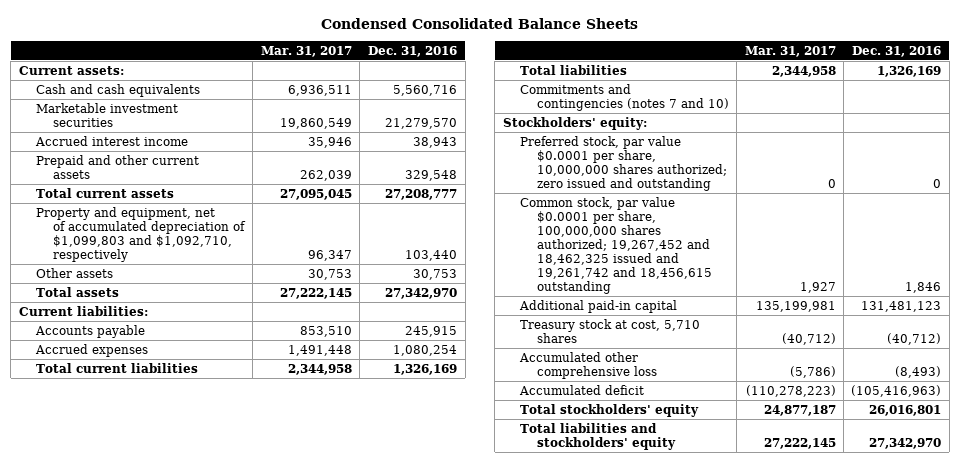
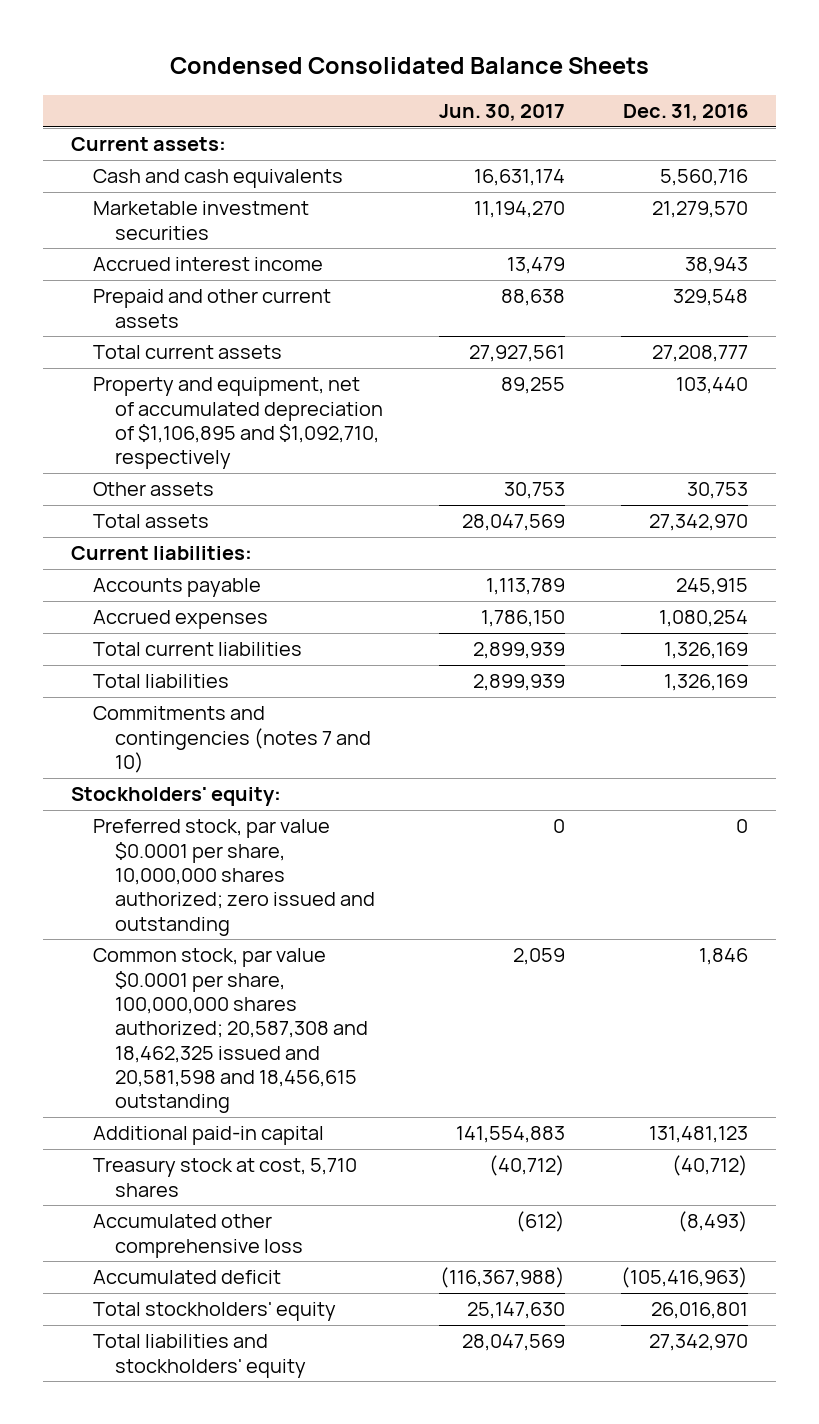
- | Mar. 31, 2017 | Dec. 31, 2016
+ | Jun. 30, 2017 | Dec. 31, 2016
- Property and equipment, net of accumulated depreciation of $1,099,803 and $1,092,710, respectively | 96,347 | 103,440
+ Property and equipment, net of accumulated depreciation of $1,106,895 and $1,092,710, respectively | 89,255 | 103,440
- Common stock, par value $0.0001 per share, 100,000,000 shares authorized; 19,267,452 and 18,462,325 issued and 19,261,742 and 18,456,615 outstanding | 1,927 | 1,846
+ Common stock, par value $0.0001 per share, 100,000,000 shares authorized; 20,587,308 and 18,462,325 issued and 20,581,598 and 18,456,615 outstanding | 2,059 | 1,846

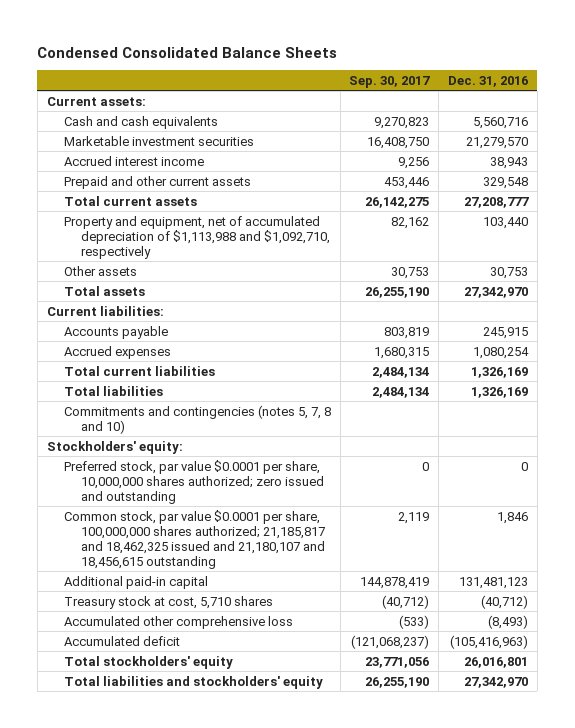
- | Jun. 30, 2017 | Dec. 31, 2016
+ | Sep. 30, 2017 | Dec. 31, 2016
- Property and equipment, net of accumulated depreciation of $1,106,895 and $1,092,710, respectively | 89,255 | 103,440
+ Property and equipment, net of accumulated depreciation of $1,113,988 and $1,092,710, respectively | 82,162 | 103,440
- Commitments and contingencies (notes 7 and 10)
+ Commitments and contingencies (notes 5, 7, 8 and 10)
- Common stock, par value $0.0001 per share, 100,000,000 shares authorized; 20,587,308 and 18,462,325 issued and 20,581,598 and 18,456,615 outstanding | 2,059 | 1,846
+ Common stock, par value $0.0001 per share, 100,000,000 shares authorized; 21,185,817 and 18,462,325 issued and 21,180,107 and 18,456,615 outstanding | 2,119 | 1,846

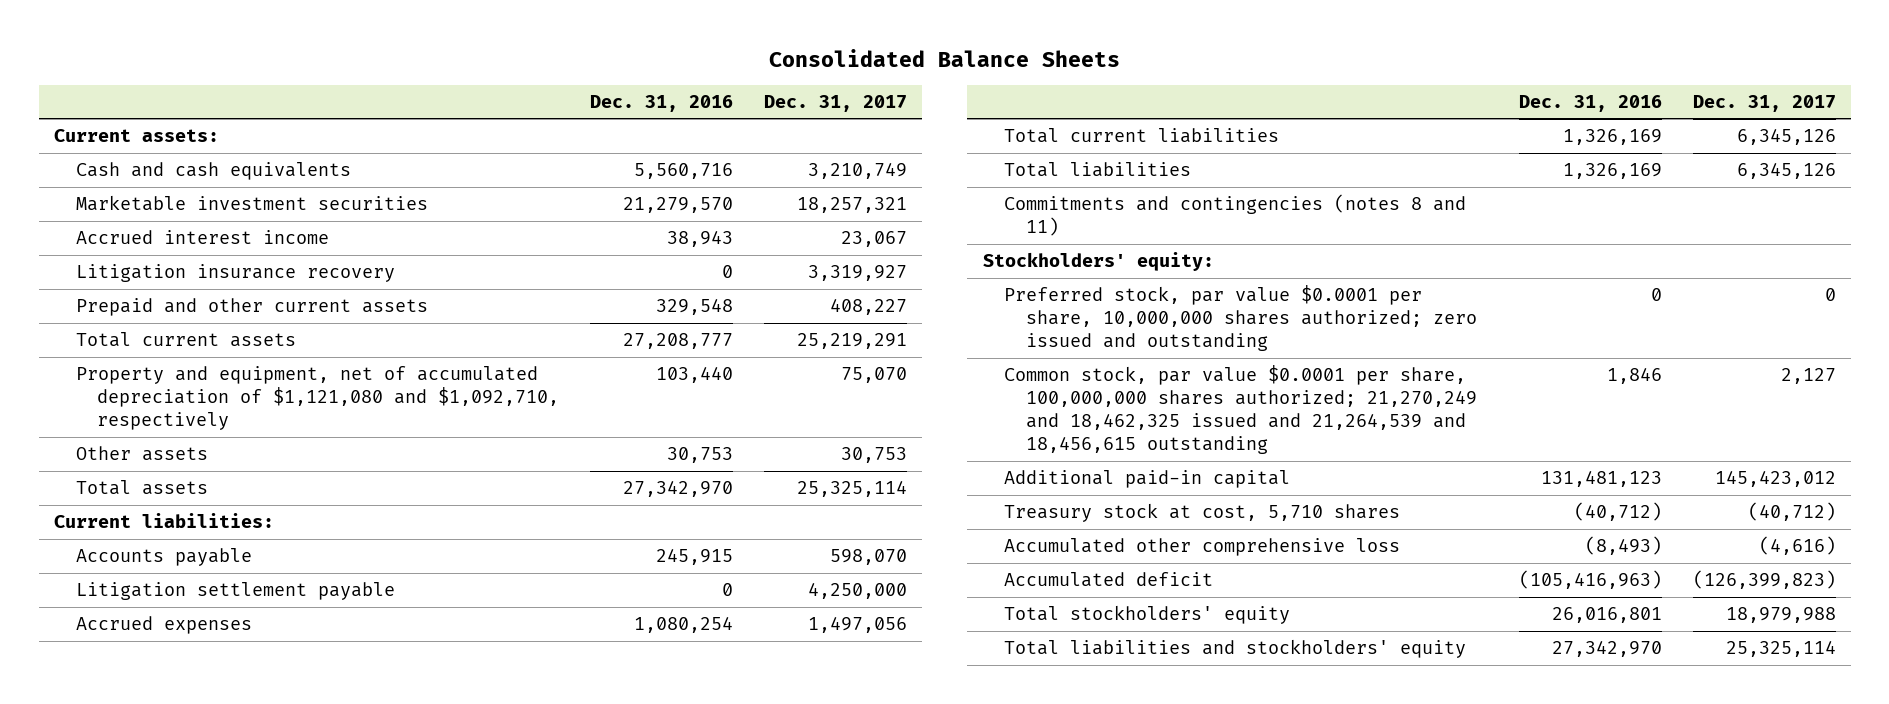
- Condensed Consolidated Balance Sheets
+ Consolidated Balance Sheets
- | Sep. 30, 2017 | Dec. 31, 2016
+ | Dec. 31, 2016 | Dec. 31, 2017
+ Litigation insurance recovery | 0 | 3,319,927
- Property and equipment, net of accumulated depreciation of $1,113,988 and $1,092,710, respectively | 82,162 | 103,440
+ Property and equipment, net of accumulated depreciation of $1,121,080 and $1,092,710, respectively | 103,440 | 75,070
+ Litigation settlement payable | 0 | 4,250,000
- Commitments and contingencies (notes 5, 7, 8 and 10)
+ Commitments and contingencies (notes 8 and 11)
- Common stock, par value $0.0001 per share, 100,000,000 shares authorized; 21,185,817 and 18,462,325 issued and 21,180,107 and 18,456,615 outstanding | 2,119 | 1,846
+ Common stock, par value $0.0001 per share, 100,000,000 shares authorized; 21,270,249 and 18,462,325 issued and 21,264,539 and 18,456,615 outstanding | 1,846 | 2,127

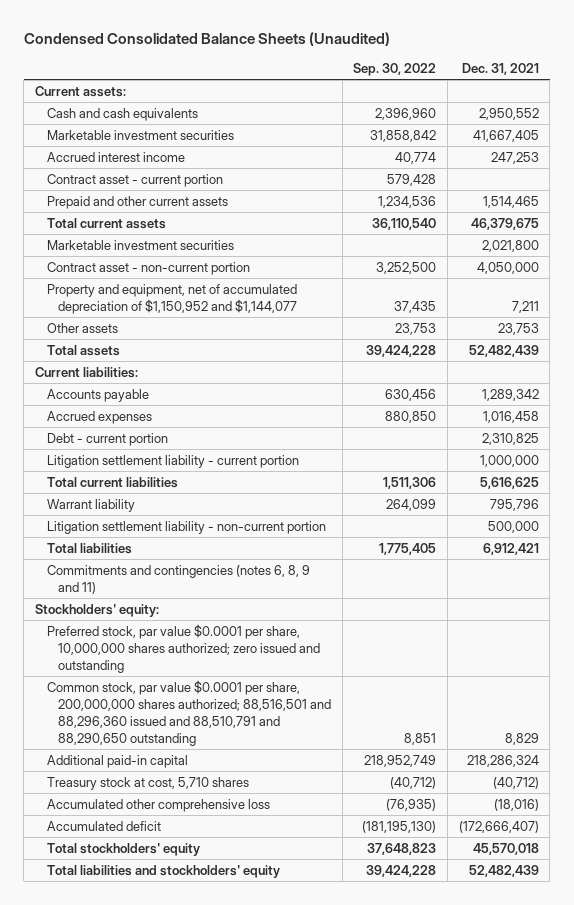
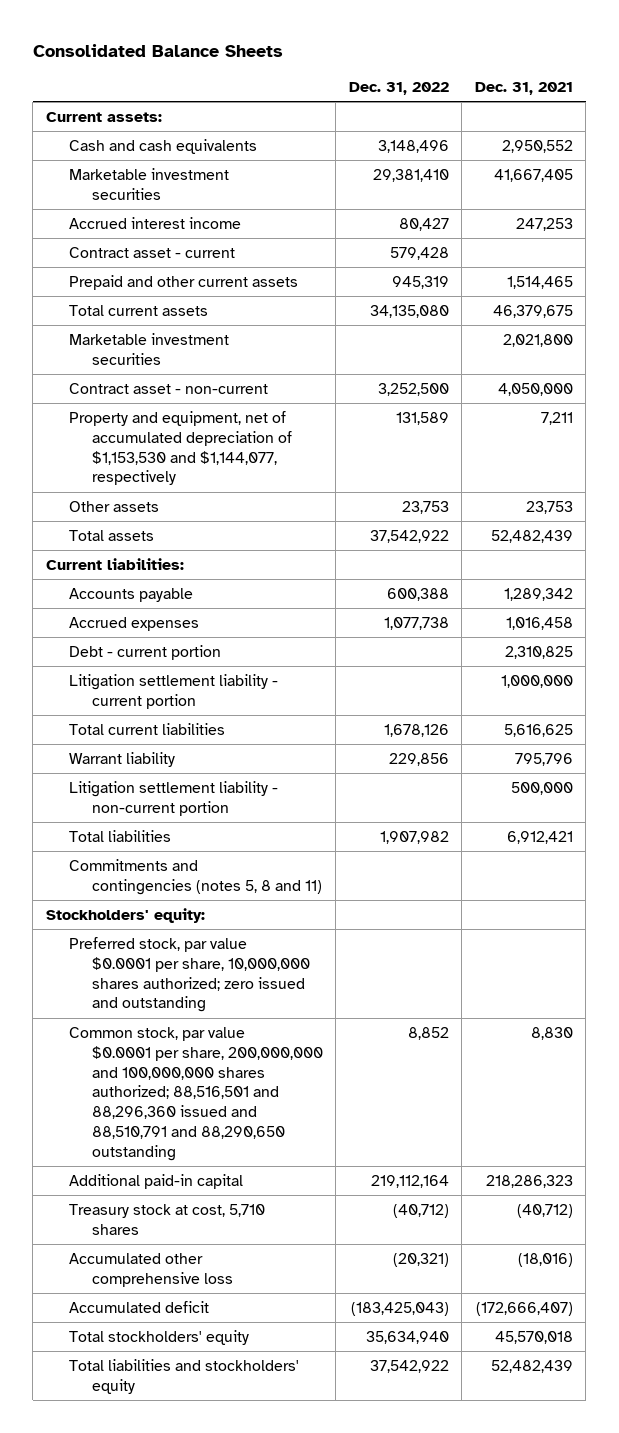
- Condensed Consolidated Balance Sheets (Unaudited)
+ Consolidated Balance Sheets
- | Sep. 30, 2022 | Dec. 31, 2021
+ | Dec. 31, 2022 | Dec. 31, 2021
- Contract asset - current portion | 579,428 |
+ Contract asset - current | 579,428 |
- Contract asset - non-current portion | 3,252,500 | 4,050,000
- Property and equipment, net of accumulated depreciation of $1,150,952 and $1,144,077 | 37,435 | 7,211
+ Contract asset - non-current | 3,252,500 | 4,050,000
+ Property and equipment, net of accumulated depreciation of $1,153,530 and $1,144,077, respectively | 131,589 | 7,211
- Commitments and contingencies (notes 6, 8, 9 and 11)
+ Commitments and contingencies (notes 5, 8 and 11)
- Common stock, par value $0.0001 per share, 200,000,000 shares authorized; 88,516,501 and 88,296,360 issued and 88,510,791 and 88,290,650 outstanding | 8,851 | 8,829
- Additional paid-in capital | 218,952,749 | 218,286,324
+ Common stock, par value $0.0001 per share, 200,000,000 and 100,000,000 shares authorized; 88,516,501 and 88,296,360 issued and 88,510,791 and 88,290,650 outstanding | 8,852 | 8,830
+ Additional paid-in capital | 219,112,164 | 218,286,323

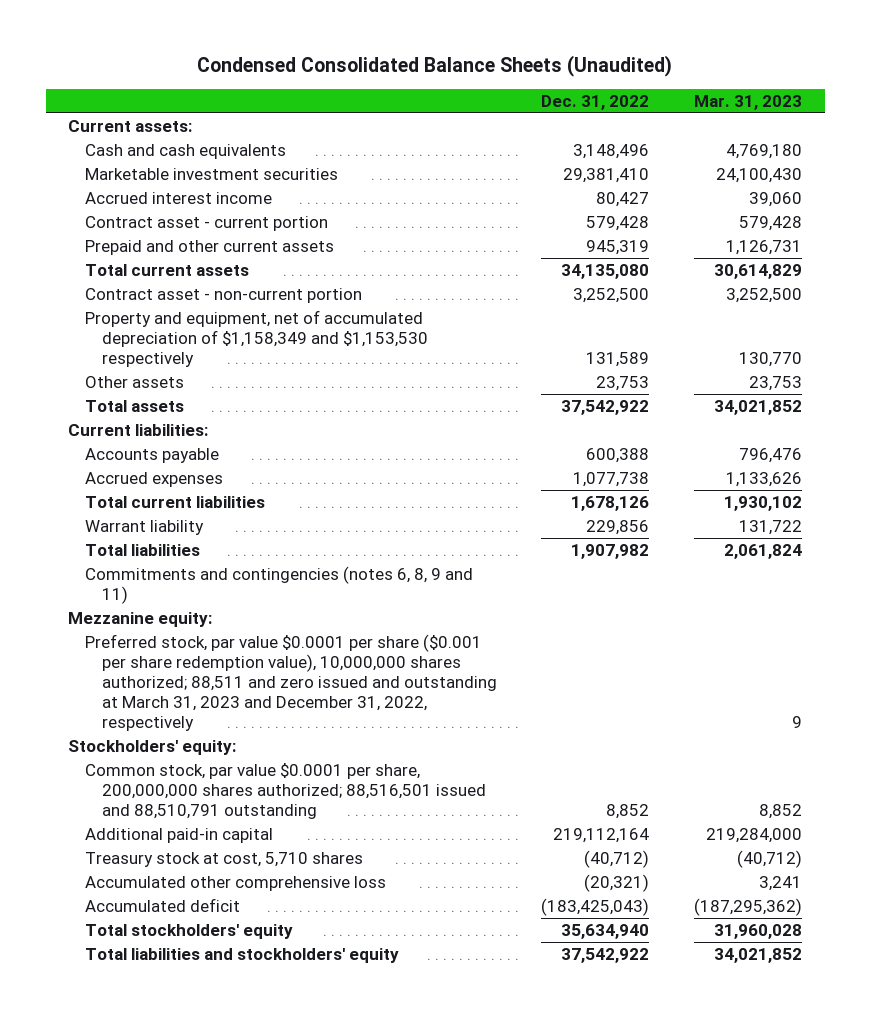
- Consolidated Balance Sheets
+ Condensed Consolidated Balance Sheets (Unaudited)
- | Dec. 31, 2022 | Dec. 31, 2021
+ | Dec. 31, 2022 | Mar. 31, 2023
- Contract asset - current | 579,428 |
+ Contract asset - current portion | 579,428 | 579,428
- Marketable investment securities | | 2,021,800
- Contract asset - non-current | 3,252,500 | 4,050,000
- Property and equipment, net of accumulated depreciation of $1,153,530 and $1,144,077, respectively | 131,589 | 7,211
+ Contract asset - non-current portion | 3,252,500 | 3,252,500
+ Property and equipment, net of accumulated depreciation of $1,158,349 and $1,153,530 respectively | 131,589 | 130,770
- Debt - current portion | | 2,310,825
- Litigation settlement liability - current portion | | 1,000,000
- Litigation settlement liability - non-current portion | | 500,000
- Commitments and contingencies (notes 5, 8 and 11)
+ Commitments and contingencies (notes 6, 8, 9 and 11)
+ Mezzanine equity:
+ Preferred stock, par value $0.0001 per share ($0.001 per share redemption value), 10,000,000 shares authorized; 88,511 and zero issued and outstanding at March 31, 2023 and December 31, 2022, respectively | | 9
- Preferred stock, par value $0.0001 per share, 10,000,000 shares authorized; zero issued and outstanding
- Common stock, par value $0.0001 per share, 200,000,000 and 100,000,000 shares authorized; 88,516,501 and 88,296,360 issued and 88,510,791 and 88,290,650 outstanding | 8,852 | 8,830
+ Common stock, par value $0.0001 per share, 200,000,000 shares authorized; 88,516,501 issued and 88,510,791 outstanding | 8,852 | 8,852

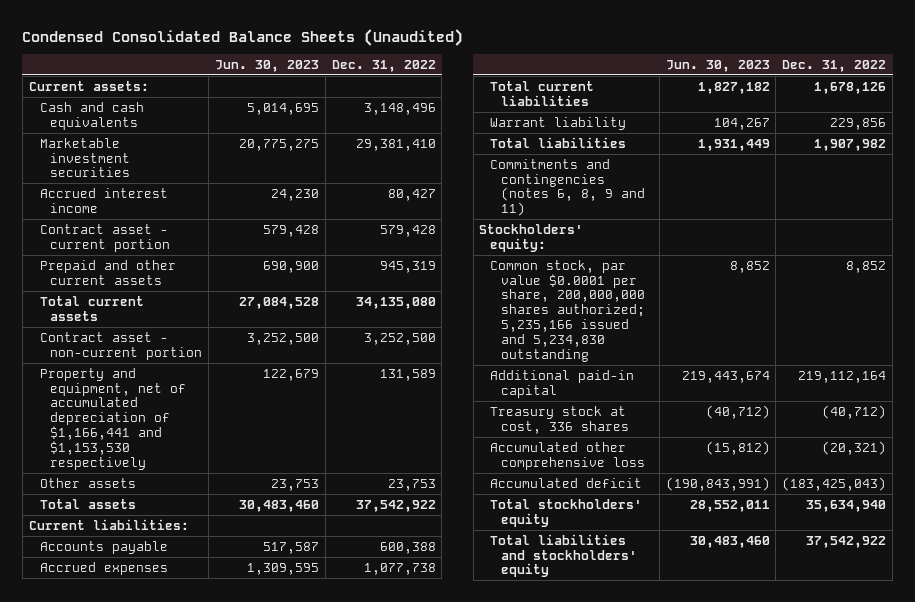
- | Dec. 31, 2022 | Mar. 31, 2023
+ | Jun. 30, 2023 | Dec. 31, 2022
- Property and equipment, net of accumulated depreciation of $1,158,349 and $1,153,530 respectively | 131,589 | 130,770
+ Property and equipment, net of accumulated depreciation of $1,166,441 and $1,153,530 respectively | 122,679 | 131,589
- Mezzanine equity:
- Preferred stock, par value $0.0001 per share ($0.001 per share redemption value), 10,000,000 shares authorized; 88,511 and zero issued and outstanding at March 31, 2023 and December 31, 2022, respectively | | 9
- Common stock, par value $0.0001 per share, 200,000,000 shares authorized; 88,516,501 issued and 88,510,791 outstanding | 8,852 | 8,852
+ Common stock, par value $0.0001 per share, 200,000,000 shares authorized; 5,235,166 issued and 5,234,830 outstanding | 8,852 | 8,852
- Treasury stock at cost, 5,710 shares | (40,712) | (40,712)
+ Treasury stock at cost, 336 shares | (40,712) | (40,712)

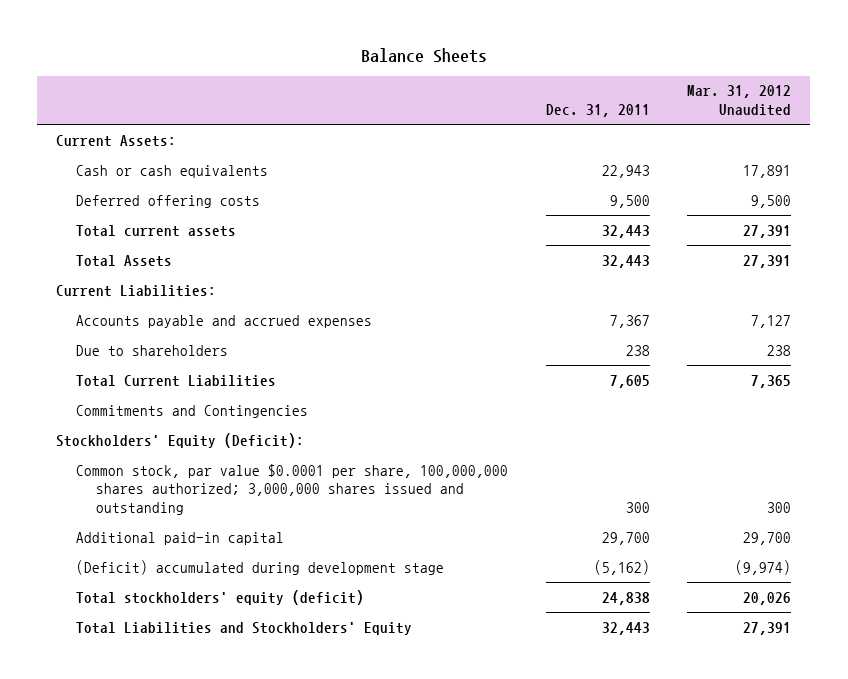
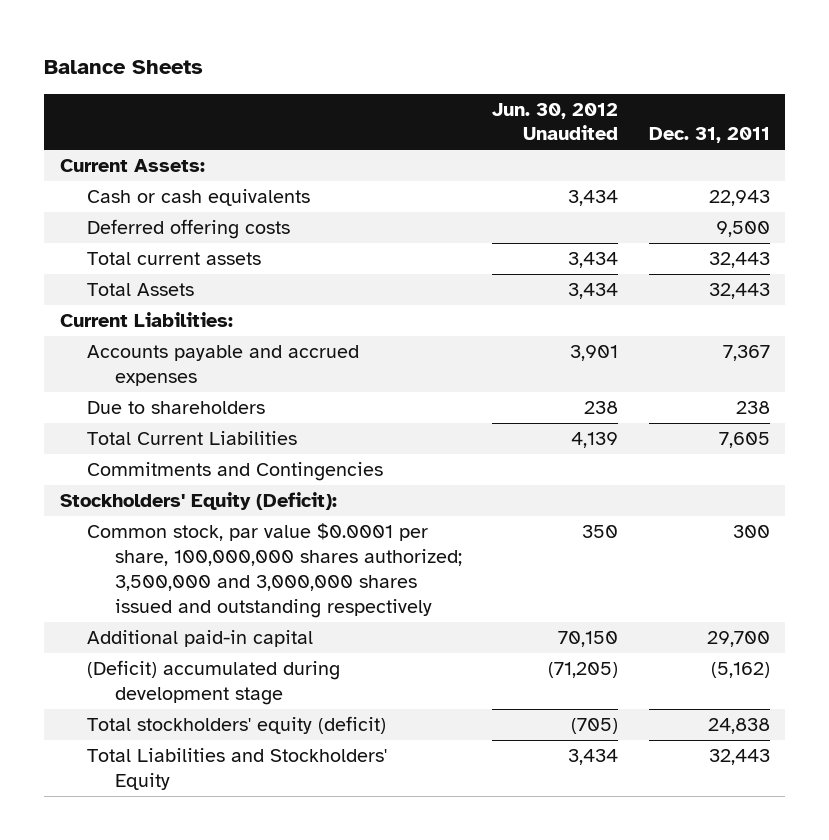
- | Dec. 31, 2011 | Mar. 31, 2012 Unaudited
+ | Jun. 30, 2012 Unaudited | Dec. 31, 2011
- Common stock, par value $0.0001 per share, 100,000,000 shares authorized; 3,000,000 shares issued and outstanding | 300 | 300
+ Common stock, par value $0.0001 per share, 100,000,000 shares authorized; 3,500,000 and 3,000,000 shares issued and outstanding respectively | 350 | 300

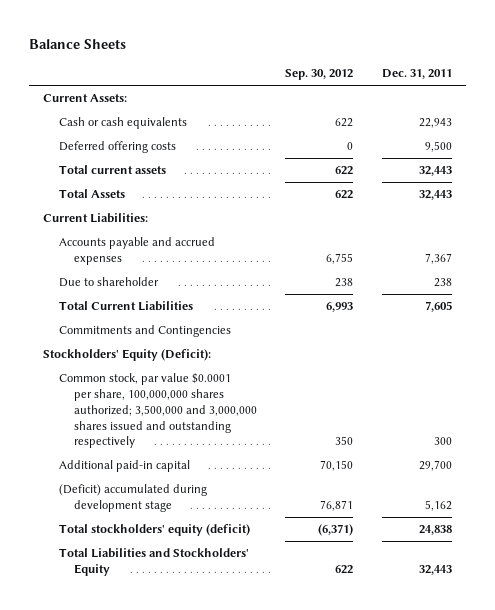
- | Jun. 30, 2012 Unaudited | Dec. 31, 2011
+ | Sep. 30, 2012 | Dec. 31, 2011
- Due to shareholders | 238 | 238
+ Due to shareholder | 238 | 238
- (Deficit) accumulated during development stage | (71,205) | (5,162)
+ (Deficit) accumulated during development stage | 76,871 | 5,162

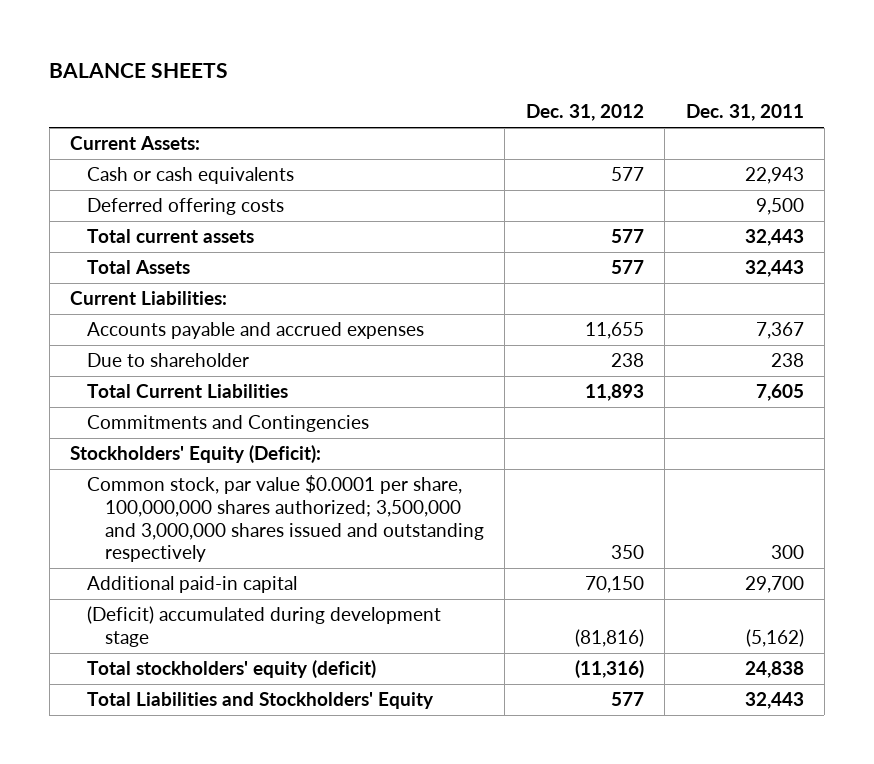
- Balance Sheets
+ BALANCE SHEETS
- | Sep. 30, 2012 | Dec. 31, 2011
+ | Dec. 31, 2012 | Dec. 31, 2011
- (Deficit) accumulated during development stage | 76,871 | 5,162
+ (Deficit) accumulated during development stage | (81,816) | (5,162)

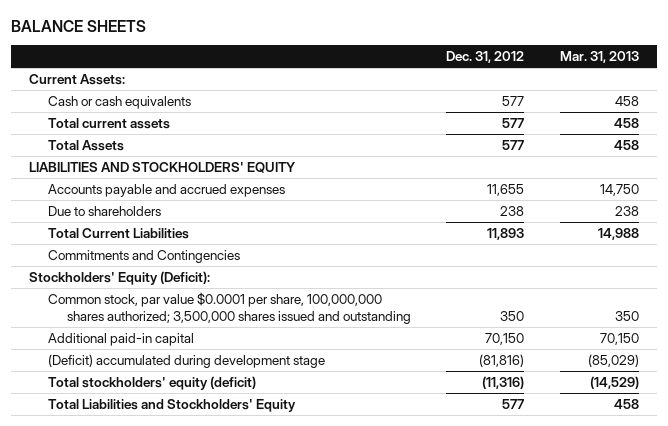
- | Dec. 31, 2012 | Dec. 31, 2011
+ | Dec. 31, 2012 | Mar. 31, 2013
- Deferred offering costs | | 9,500
- Current Liabilities:
+ LIABILITIES AND STOCKHOLDERS' EQUITY
- Due to shareholder | 238 | 238
+ Due to shareholders | 238 | 238
- Common stock, par value $0.0001 per share, 100,000,000 shares authorized; 3,500,000 and 3,000,000 shares issued and outstanding respectively | 350 | 300
+ Common stock, par value $0.0001 per share, 100,000,000 shares authorized; 3,500,000 shares issued and outstanding | 350 | 350

